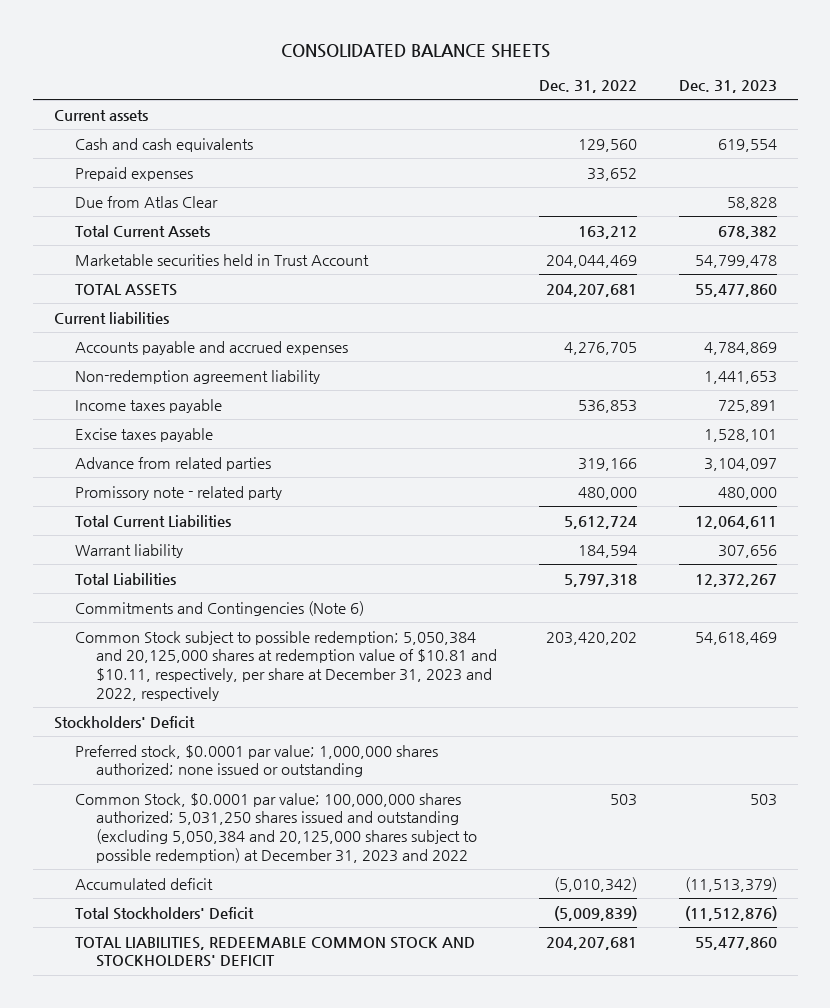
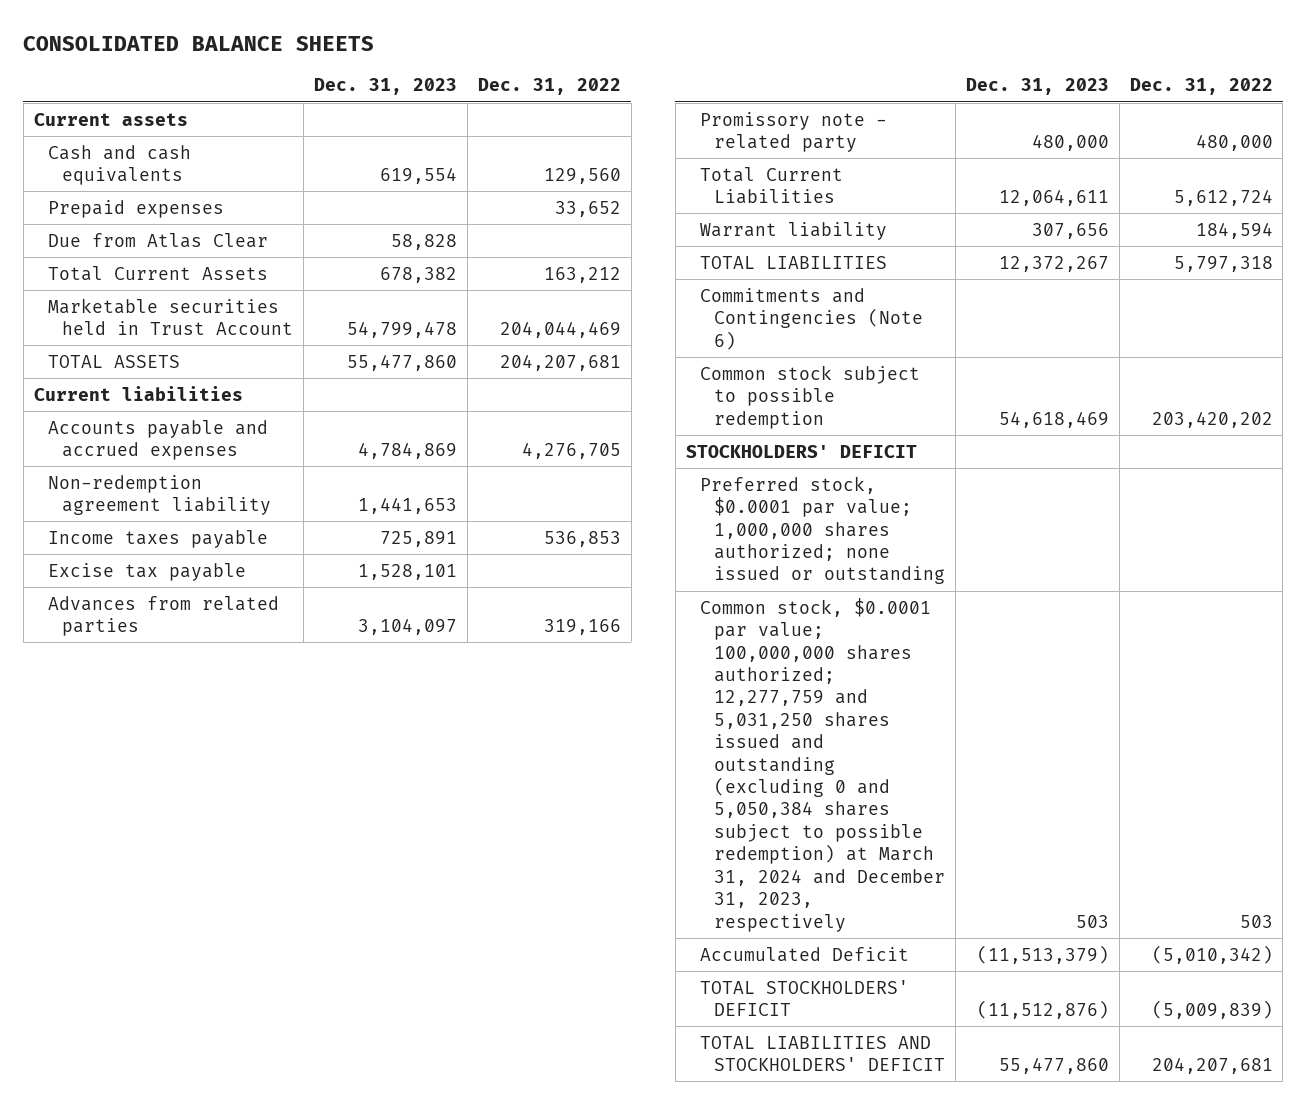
- | Dec. 31, 2022 | Dec. 31, 2023
+ | Dec. 31, 2023 | Dec. 31, 2022
- Excise taxes payable | | 1,528,101
- Advance from related parties | 319,166 | 3,104,097
+ Excise tax payable | 1,528,101 |
+ Advances from related parties | 3,104,097 | 319,166
- Total Liabilities | 5,797,318 | 12,372,267
+ TOTAL LIABILITIES | 12,372,267 | 5,797,318
- Common Stock subject to possible redemption; 5,050,384 and 20,125,000 shares at redemption value of $10.81 and $10.11, respectively, per share at December 31, 2023 and 2022, respectively | 203,420,202 | 54,618,469
- Stockholders' Deficit
+ Common stock subject to possible redemption | 54,618,469 | 203,420,202
+ STOCKHOLDERS' DEFICIT
- Common Stock, $0.0001 par value; 100,000,000 shares authorized; 5,031,250 shares issued and outstanding (excluding 5,050,384 and 20,125,000 shares subject to possible redemption) at December 31, 2023 and 2022 | 503 | 503
- Accumulated deficit | (5,010,342) | (11,513,379)
- Total Stockholders' Deficit | (5,009,839) | (11,512,876)
- TOTAL LIABILITIES, REDEEMABLE COMMON STOCK AND STOCKHOLDERS' DEFICIT | 204,207,681 | 55,477,860
+ Common stock, $0.0001 par value; 100,000,000 shares authorized; 12,277,759 and 5,031,250 shares issued and outstanding (excluding 0 and 5,050,384 shares subject to possible redemption) at March 31, 2024 and December 31, 2023, respectively | 503 | 503
+ Accumulated Deficit | (11,513,379) | (5,010,342)
+ TOTAL STOCKHOLDERS' DEFICIT | (11,512,876) | (5,009,839)
+ TOTAL LIABILITIES AND STOCKHOLDERS' DEFICIT | 55,477,860 | 204,207,681

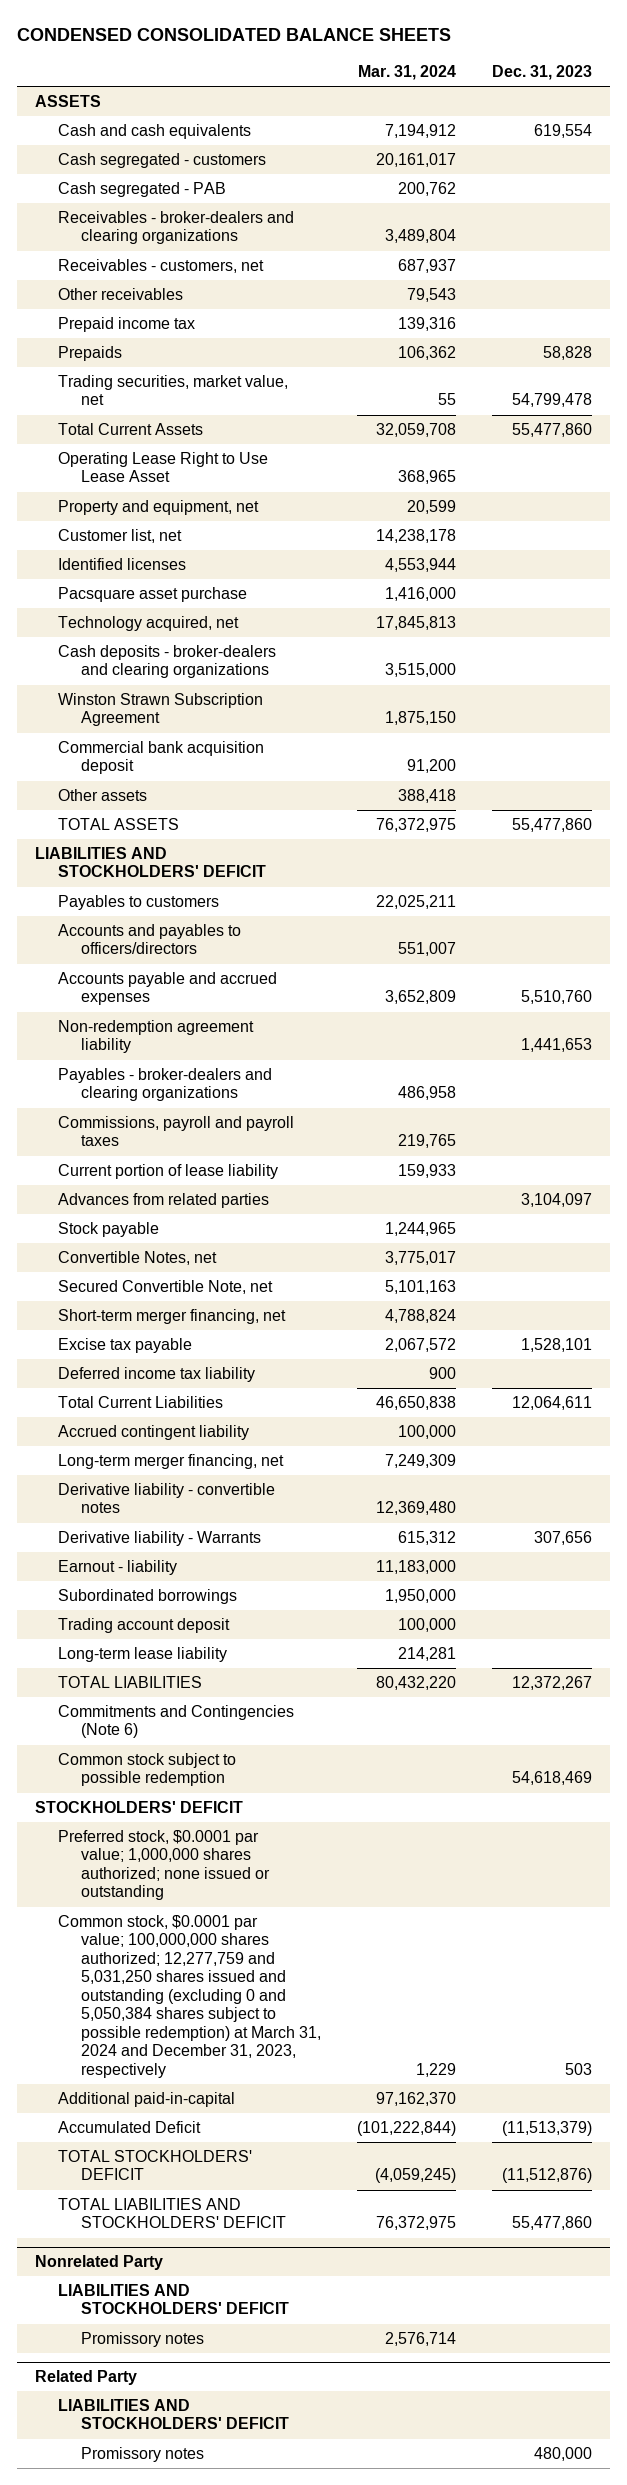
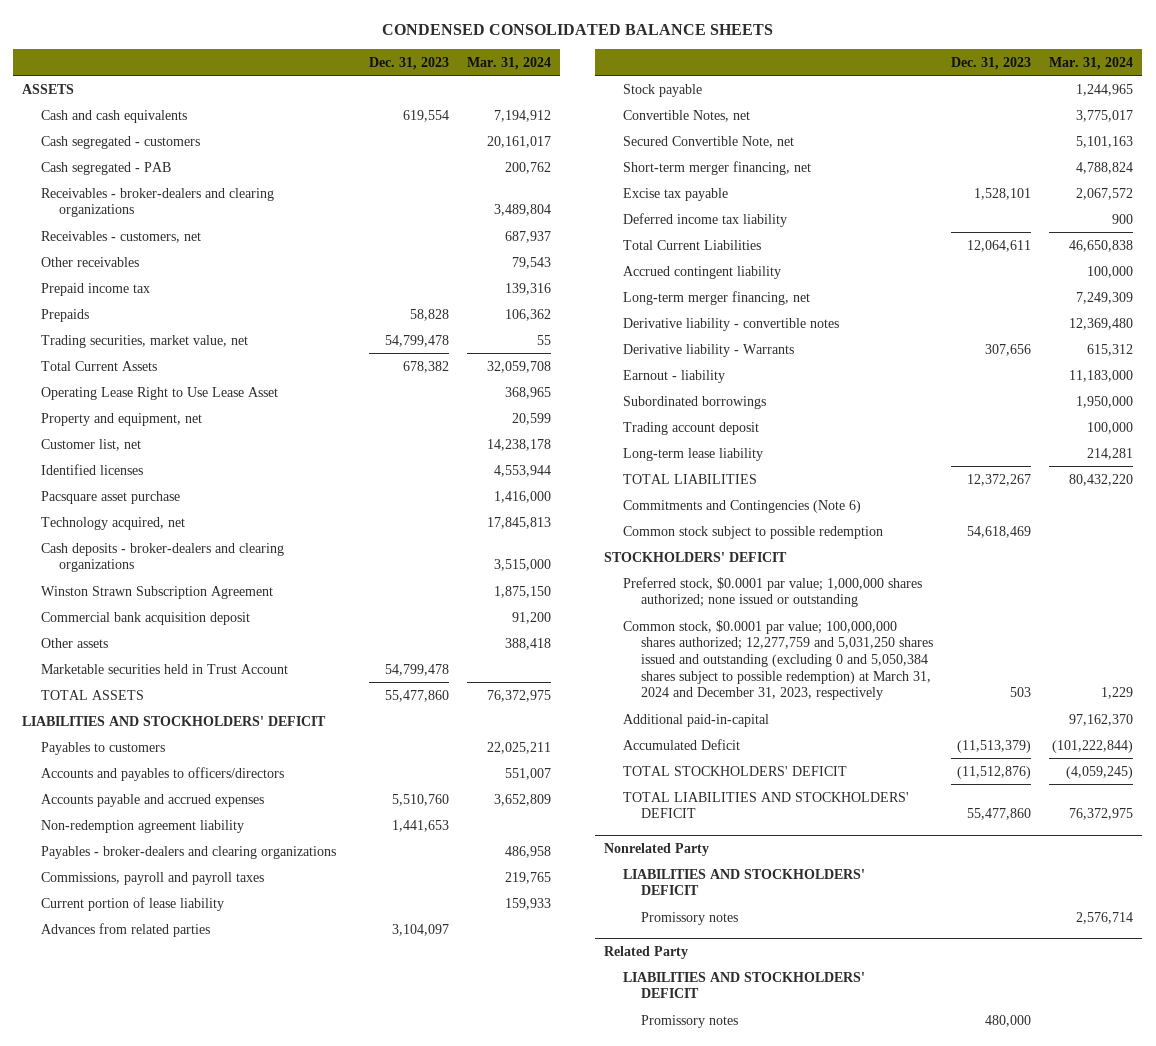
- | Mar. 31, 2024 | Dec. 31, 2023
+ | Dec. 31, 2023 | Mar. 31, 2024
- Total Current Assets | 32,059,708 | 55,477,860
+ Total Current Assets | 678,382 | 32,059,708
+ Marketable securities held in Trust Account | 54,799,478 |

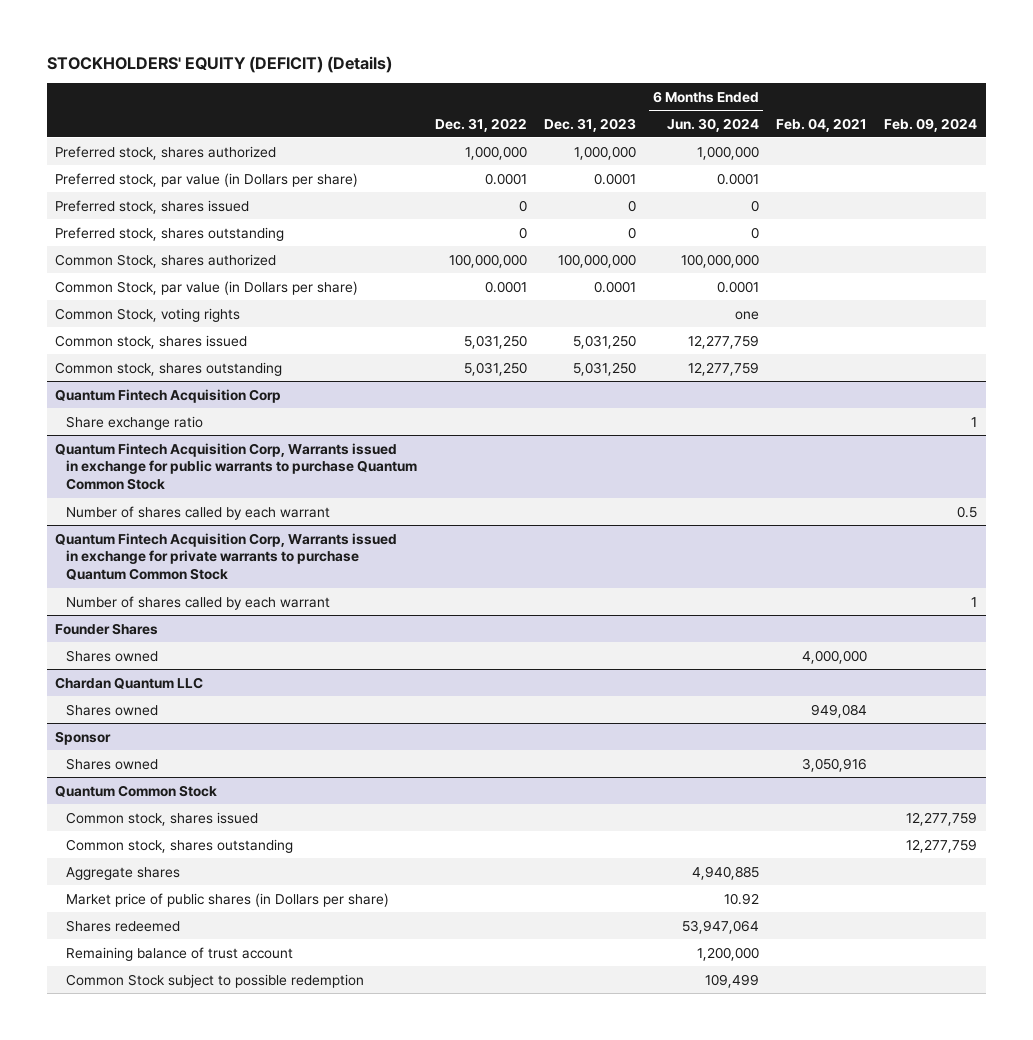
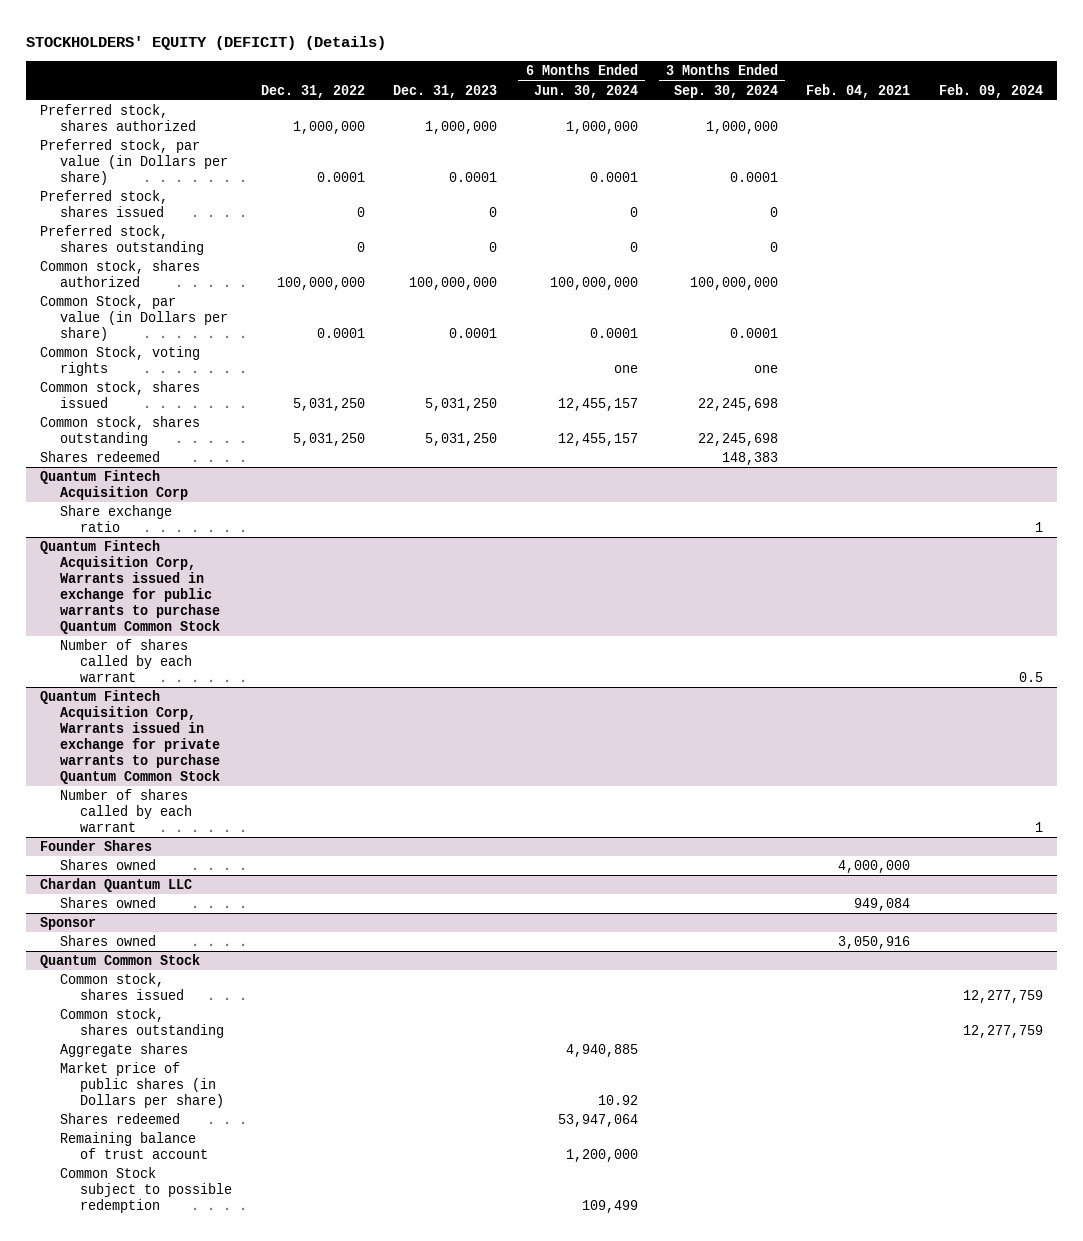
- | Dec. 31, 2022 | Dec. 31, 2023 | 6 Months Ended Jun. 30, 2024 | Feb. 04, 2021 | Feb. 09, 2024
+ | Dec. 31, 2022 | Dec. 31, 2023 | 6 Months Ended Jun. 30, 2024 | 3 Months Ended Sep. 30, 2024 | Feb. 04, 2021 | Feb. 09, 2024
- Common Stock, shares authorized | 100,000,000 | 100,000,000 | 100,000,000 | |
+ Common stock, shares authorized | 100,000,000 | 100,000,000 | 100,000,000 | 100,000,000 | |
- Common stock, shares issued | 5,031,250 | 5,031,250 | 12,277,759 | |
- Common stock, shares outstanding | 5,031,250 | 5,031,250 | 12,277,759 | |
+ Common stock, shares issued | 5,031,250 | 5,031,250 | 12,455,157 | 22,245,698 | |
+ Common stock, shares outstanding | 5,031,250 | 5,031,250 | 12,455,157 | 22,245,698 | |
+ Shares redeemed | | | | 148,383 | |

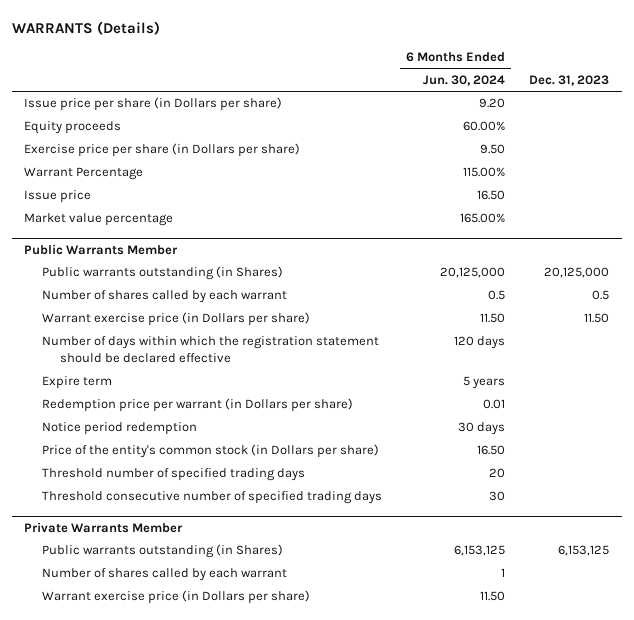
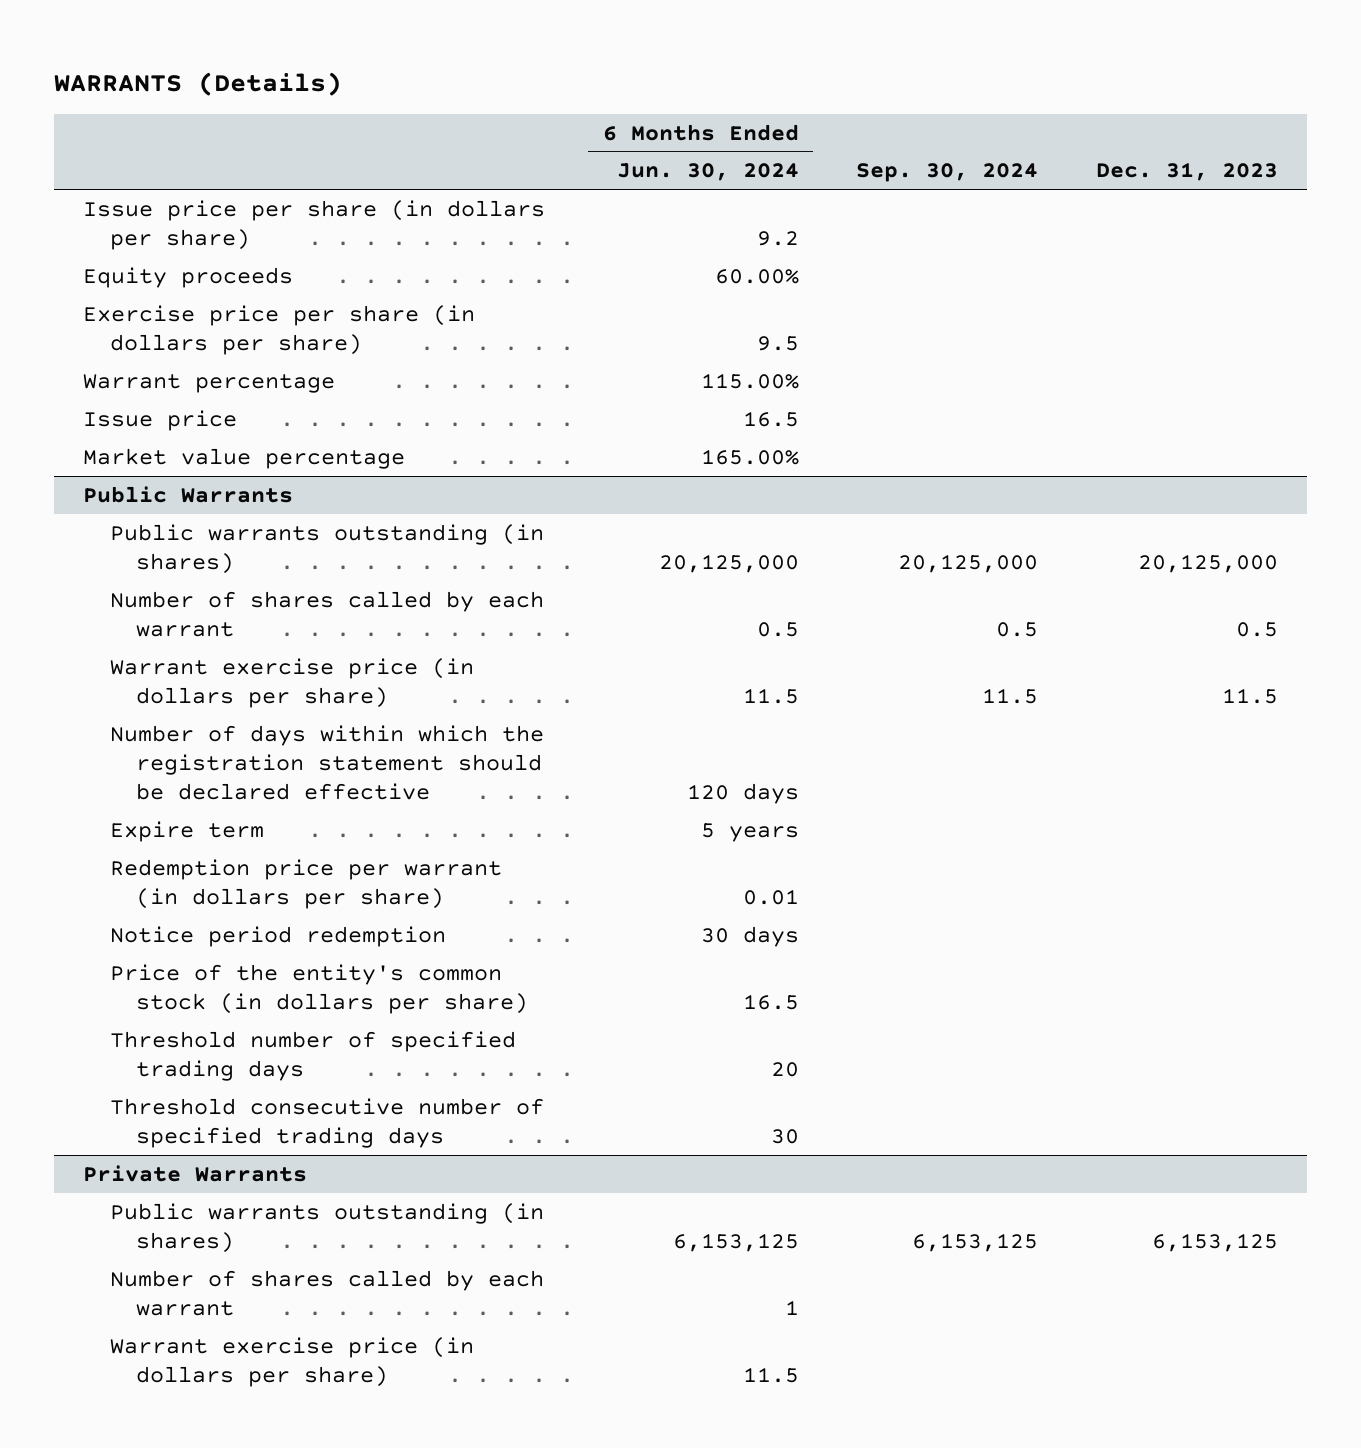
- | 6 Months Ended Jun. 30, 2024 | Dec. 31, 2023
+ | 6 Months Ended Jun. 30, 2024 | Sep. 30, 2024 | Dec. 31, 2023
- Issue price per share (in Dollars per share) | 9.20 |
+ Issue price per share (in dollars per share) | 9.2 | |
- Exercise price per share (in Dollars per share) | 9.50 |
- Warrant Percentage | 115.00% |
- Issue price | 16.50 |
+ Exercise price per share (in dollars per share) | 9.5 | |
+ Warrant percentage | 115.00% | |
+ Issue price | 16.5 | |
- Public Warrants Member
- Public warrants outstanding (in Shares) | 20,125,000 | 20,125,000
+ Public Warrants
+ Public warrants outstanding (in shares) | 20,125,000 | 20,125,000 | 20,125,000
- Warrant exercise price (in Dollars per share) | 11.50 | 11.50
+ Warrant exercise price (in dollars per share) | 11.5 | 11.5 | 11.5
- Redemption price per warrant (in Dollars per share) | 0.01 |
+ Redemption price per warrant (in dollars per share) | 0.01 | |
- Price of the entity's common stock (in Dollars per share) | 16.50 |
+ Price of the entity's common stock (in dollars per share) | 16.5 | |
- Private Warrants Member
- Public warrants outstanding (in Shares) | 6,153,125 | 6,153,125
+ Private Warrants
+ Public warrants outstanding (in shares) | 6,153,125 | 6,153,125 | 6,153,125
- Warrant exercise price (in Dollars per share) | 11.50 |
+ Warrant exercise price (in dollars per share) | 11.5 | |

